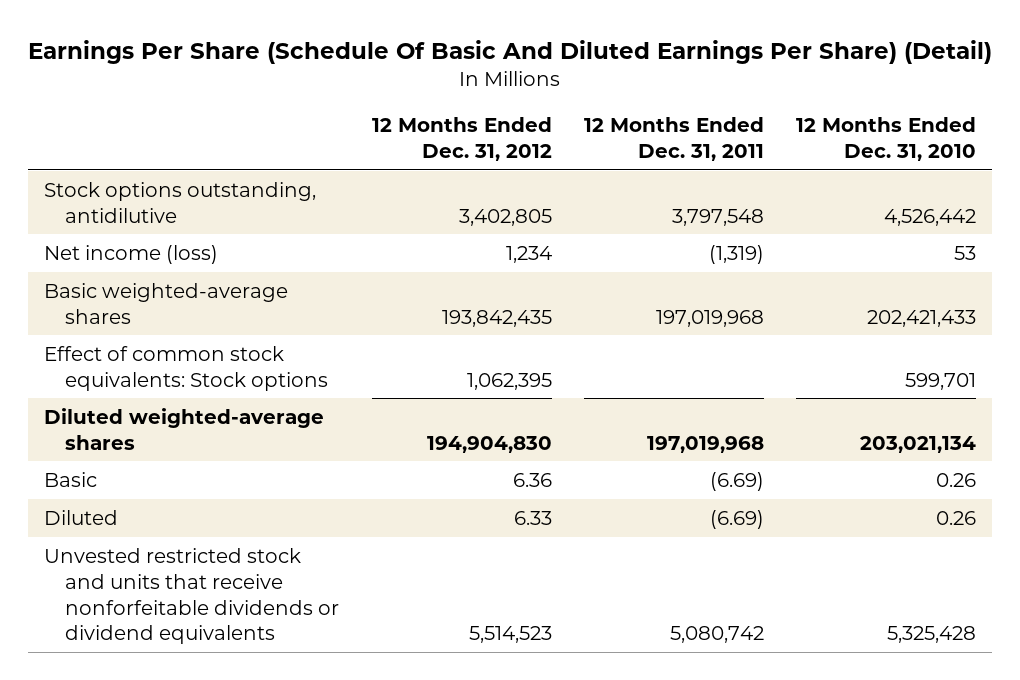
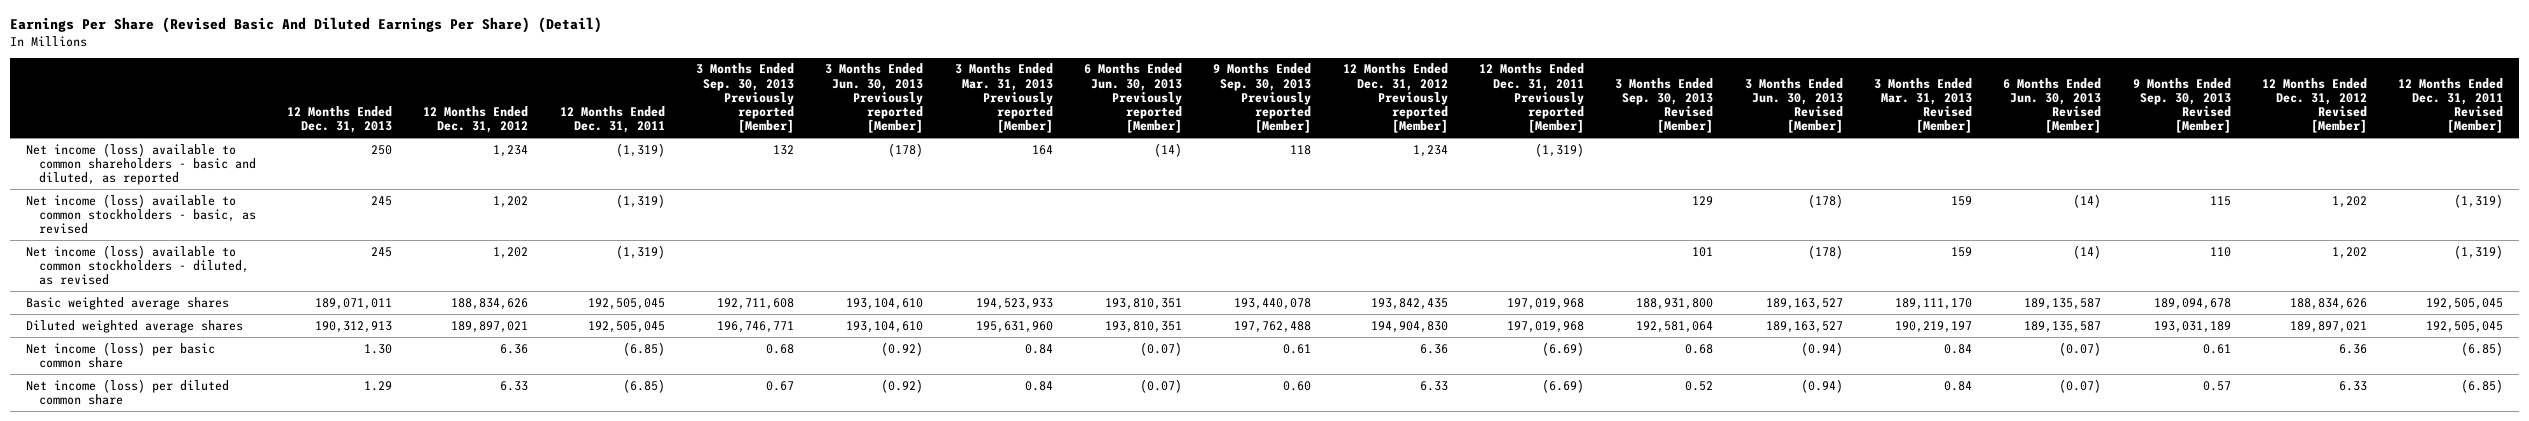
- Earnings Per Share (Schedule Of Basic And Diluted Earnings Per Share) (Detail)
+ Earnings Per Share (Revised Basic And Diluted Earnings Per Share) (Detail)
- | 12 Months Ended Dec. 31, 2012 | 12 Months Ended Dec. 31, 2011 | 12 Months Ended Dec. 31, 2010
+ | 12 Months Ended Dec. 31, 2013 | 12 Months Ended Dec. 31, 2012 | 12 Months Ended Dec. 31, 2011 | 3 Months Ended Sep. 30, 2013 Previously reported [Member] | 3 Months Ended Jun. 30, 2013 Previously reported [Member] | 3 Months Ended Mar. 31, 2013 Previously reported [Member] | 6 Months Ended Jun. 30, 2013 Previously reported [Member] | 9 Months Ended Sep. 30, 2013 Previously reported [Member] | 12 Months Ended Dec. 31, 2012 Previously reported [Member] | 12 Months Ended Dec. 31, 2011 Previously reported [Member] | 3 Months Ended Sep. 30, 2013 Revised [Member] | 3 Months Ended Jun. 30, 2013 Revised [Member] | 3 Months Ended Mar. 31, 2013 Revised [Member] | 6 Months Ended Jun. 30, 2013 Revised [Member] | 9 Months Ended Sep. 30, 2013 Revised [Member] | 12 Months Ended Dec. 31, 2012 Revised [Member] | 12 Months Ended Dec. 31, 2011 Revised [Member]
- Stock options outstanding, antidilutive | 3,402,805 | 3,797,548 | 4,526,442
- Net income (loss) | 1,234 | (1,319) | 53
- Basic weighted-average shares | 193,842,435 | 197,019,968 | 202,421,433
- Effect of common stock equivalents: Stock options | 1,062,395 | | 599,701
- Diluted weighted-average shares | 194,904,830 | 197,019,968 | 203,021,134
- Basic | 6.36 | (6.69) | 0.26
- Diluted | 6.33 | (6.69) | 0.26
- Unvested restricted stock and units that receive nonforfeitable dividends or dividend equivalents | 5,514,523 | 5,080,742 | 5,325,428
+ Net income (loss) available to common shareholders - basic and diluted, as reported | 250 | 1,234 | (1,319) | 132 | (178) | 164 | (14) | 118 | 1,234 | (1,319) | | | | | | |
+ Net income (loss) available to common stockholders - basic, as revised | 245 | 1,202 | (1,319) | | | | | | | | 129 | (178) | 159 | (14) | 115 | 1,202 | (1,319)
+ Net income (loss) available to common stockholders - diluted, as revised | 245 | 1,202 | (1,319) | | | | | | | | 101 | (178) | 159 | (14) | 110 | 1,202 | (1,319)
+ Basic weighted average shares | 189,071,011 | 188,834,626 | 192,505,045 | 192,711,608 | 193,104,610 | 194,523,933 | 193,810,351 | 193,440,078 | 193,842,435 | 197,019,968 | 188,931,800 | 189,163,527 | 189,111,170 | 189,135,587 | 189,094,678 | 188,834,626 | 192,505,045
+ Diluted weighted average shares | 190,312,913 | 189,897,021 | 192,505,045 | 196,746,771 | 193,104,610 | 195,631,960 | 193,810,351 | 197,762,488 | 194,904,830 | 197,019,968 | 192,581,064 | 189,163,527 | 190,219,197 | 189,135,587 | 193,031,189 | 189,897,021 | 192,505,045
+ Net income (loss) per basic common share | 1.30 | 6.36 | (6.85) | 0.68 | (0.92) | 0.84 | (0.07) | 0.61 | 6.36 | (6.69) | 0.68 | (0.94) | 0.84 | (0.07) | 0.61 | 6.36 | (6.85)
+ Net income (loss) per diluted common share | 1.29 | 6.33 | (6.85) | 0.67 | (0.92) | 0.84 | (0.07) | 0.60 | 6.33 | (6.69) | 0.52 | (0.94) | 0.84 | (0.07) | 0.57 | 6.33 | (6.85)

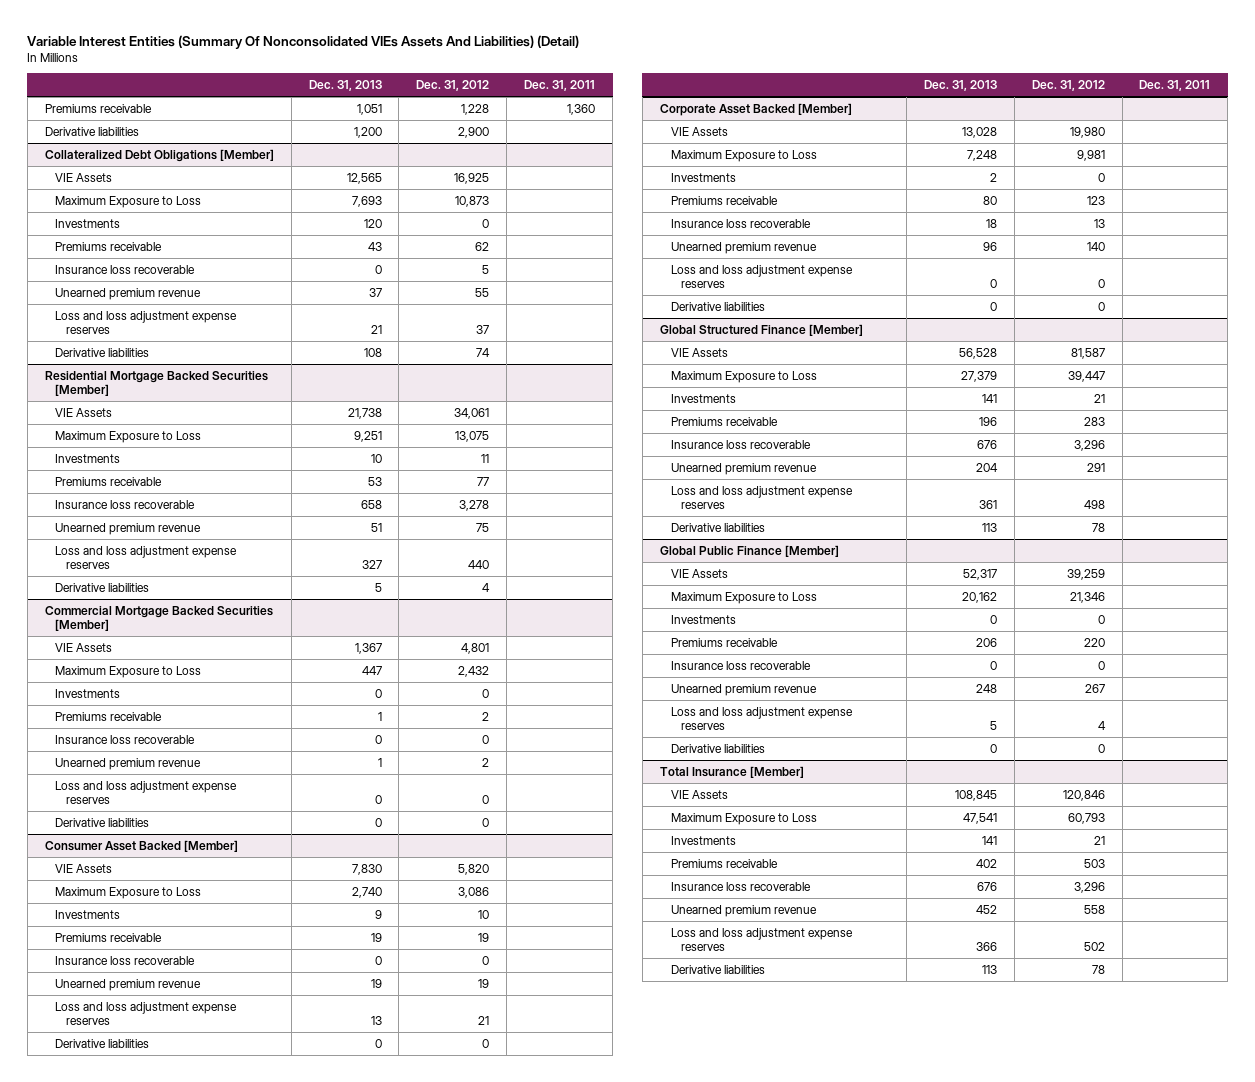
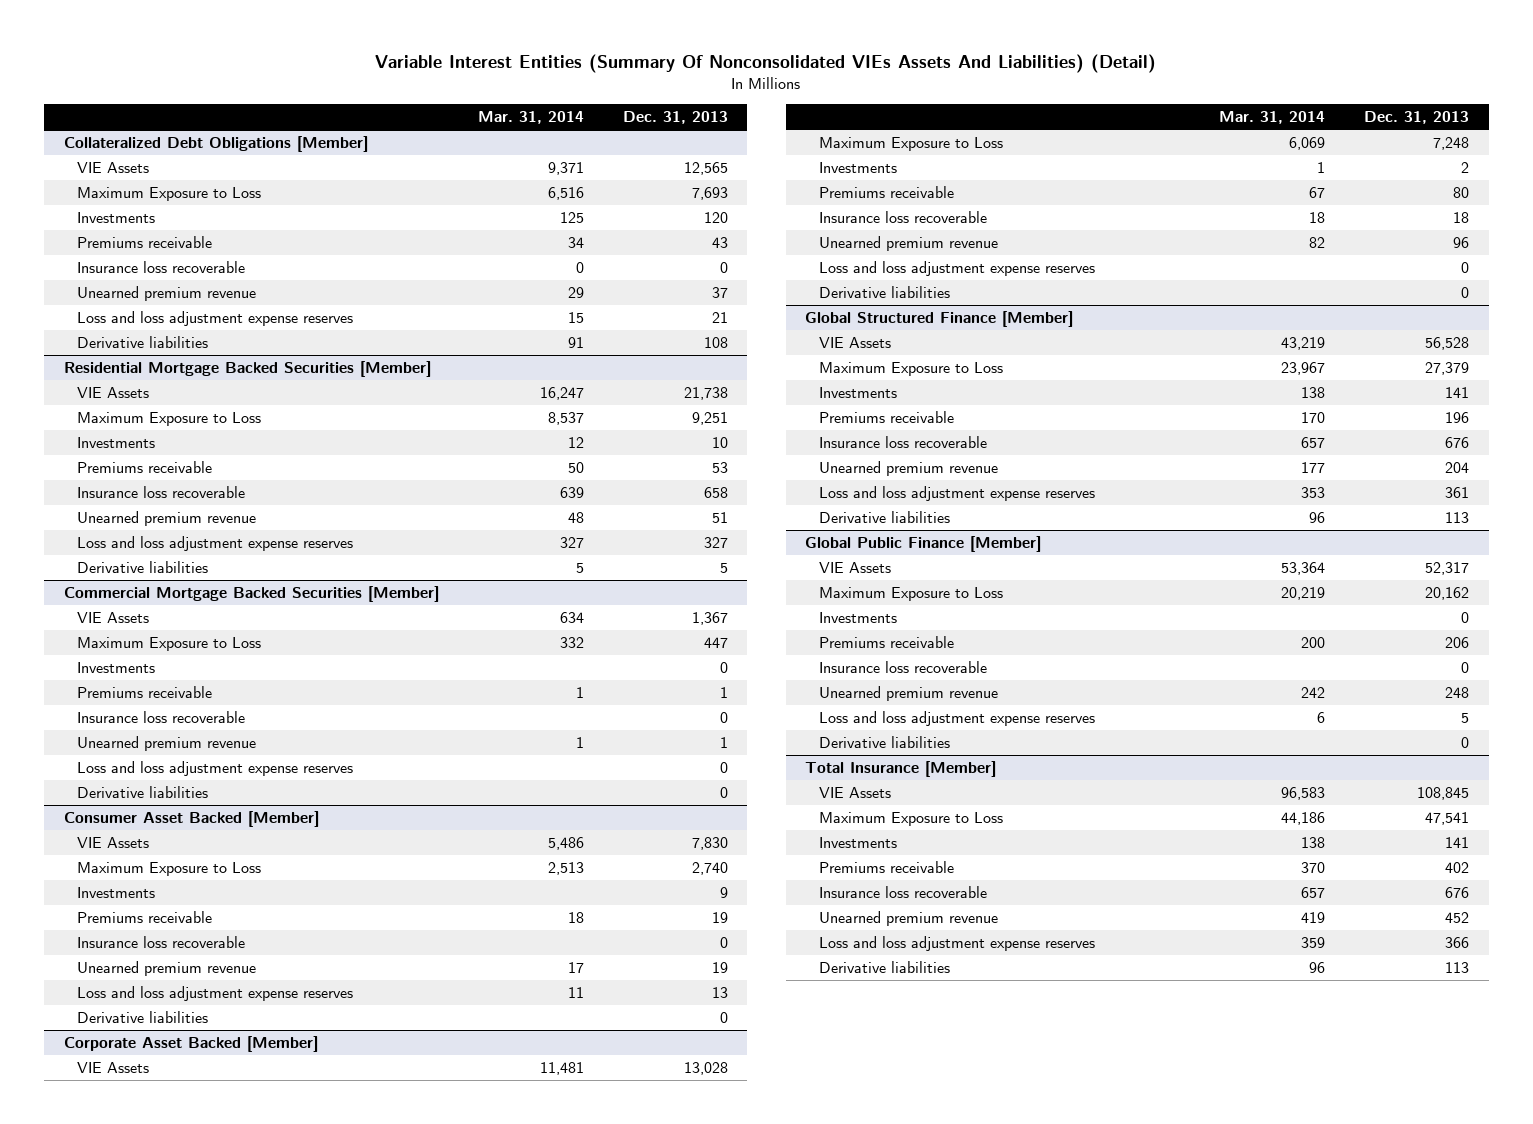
- | Dec. 31, 2013 | Dec. 31, 2012 | Dec. 31, 2011
+ | Mar. 31, 2014 | Dec. 31, 2013
- Premiums receivable | 1,051 | 1,228 | 1,360
- Derivative liabilities | 1,200 | 2,900 |

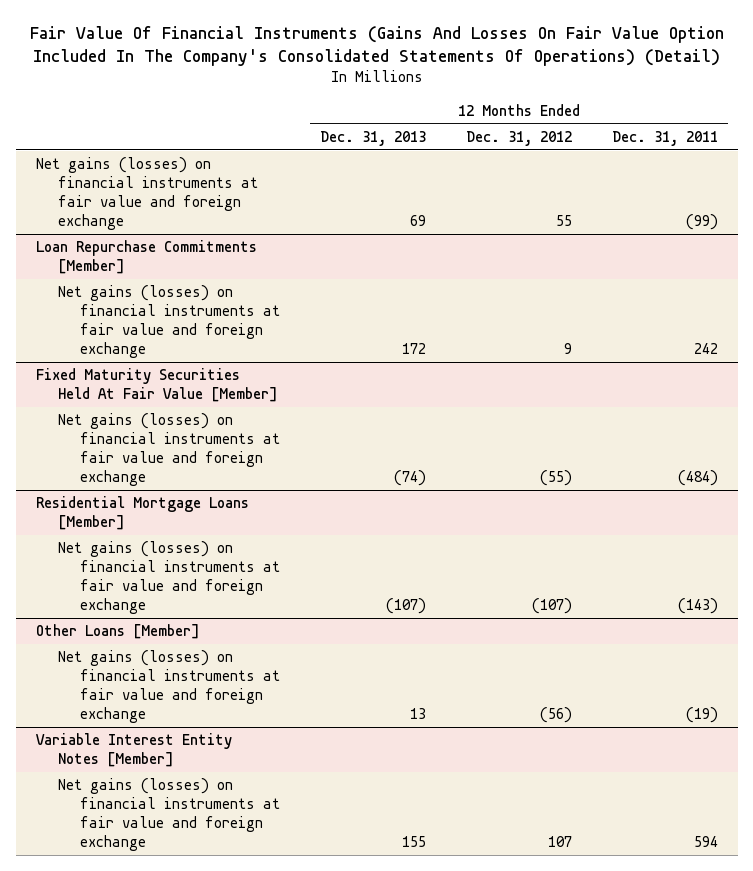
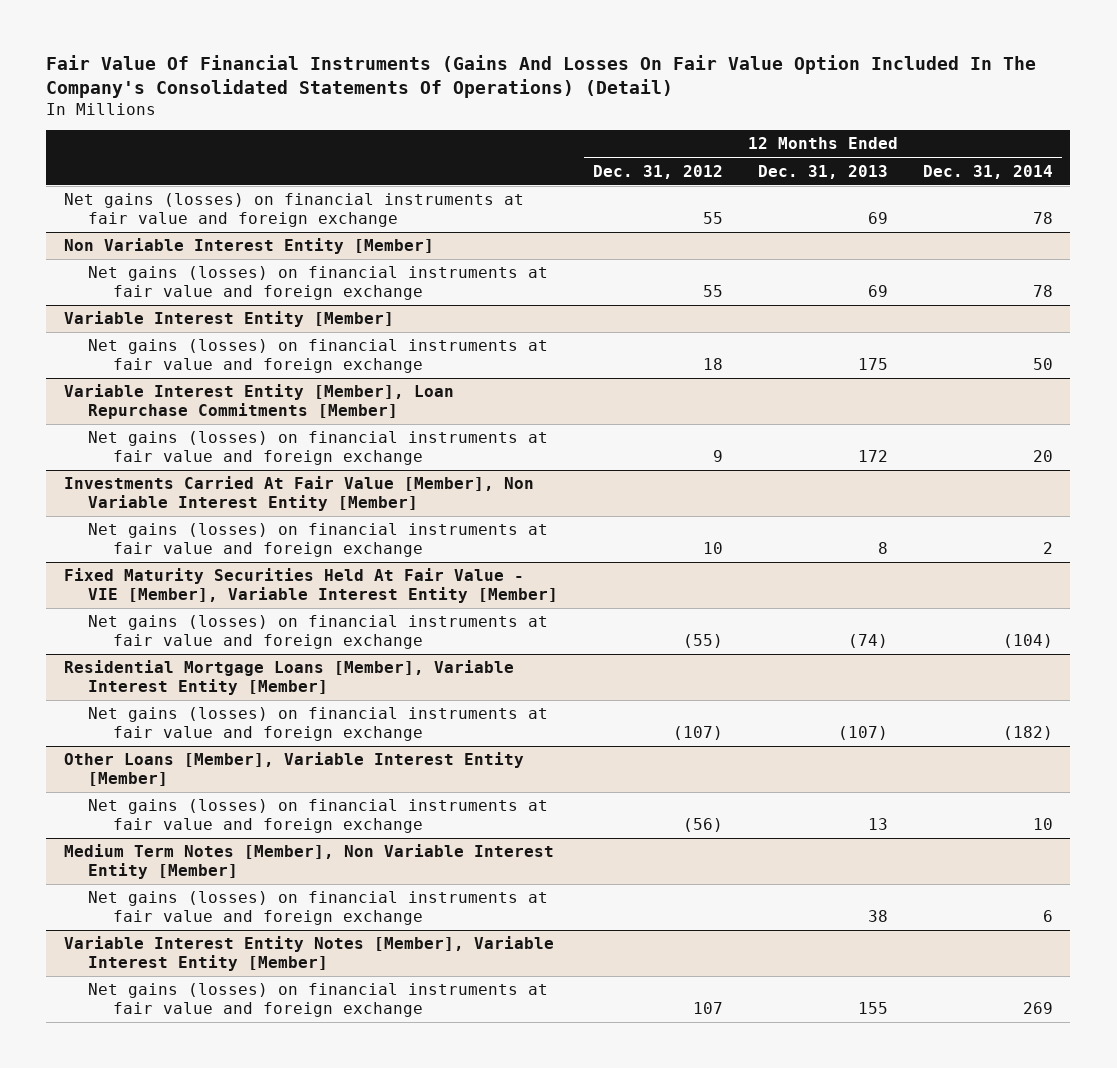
- | 12 Months Ended Dec. 31, 2013 | 12 Months Ended Dec. 31, 2012 | 12 Months Ended Dec. 31, 2011
+ | 12 Months Ended Dec. 31, 2012 | 12 Months Ended Dec. 31, 2013 | 12 Months Ended Dec. 31, 2014
- Loan Repurchase Commitments [Member]
+ Non Variable Interest Entity [Member]
+ Net gains (losses) on financial instruments at fair value and foreign exchange | 55 | 69 | 78
+ Variable Interest Entity [Member]
+ Net gains (losses) on financial instruments at fair value and foreign exchange | 18 | 175 | 50
+ Variable Interest Entity [Member], Loan Repurchase Commitments [Member]
- Fixed Maturity Securities Held At Fair Value [Member]
+ Investments Carried At Fair Value [Member], Non Variable Interest Entity [Member]
+ Net gains (losses) on financial instruments at fair value and foreign exchange | 10 | 8 | 2
+ Fixed Maturity Securities Held At Fair Value - VIE [Member], Variable Interest Entity [Member]
- Residential Mortgage Loans [Member]
+ Residential Mortgage Loans [Member], Variable Interest Entity [Member]
- Other Loans [Member]
+ Other Loans [Member], Variable Interest Entity [Member]
- Variable Interest Entity Notes [Member]
+ Medium Term Notes [Member], Non Variable Interest Entity [Member]
+ Net gains (losses) on financial instruments at fair value and foreign exchange | | 38 | 6
+ Variable Interest Entity Notes [Member], Variable Interest Entity [Member]

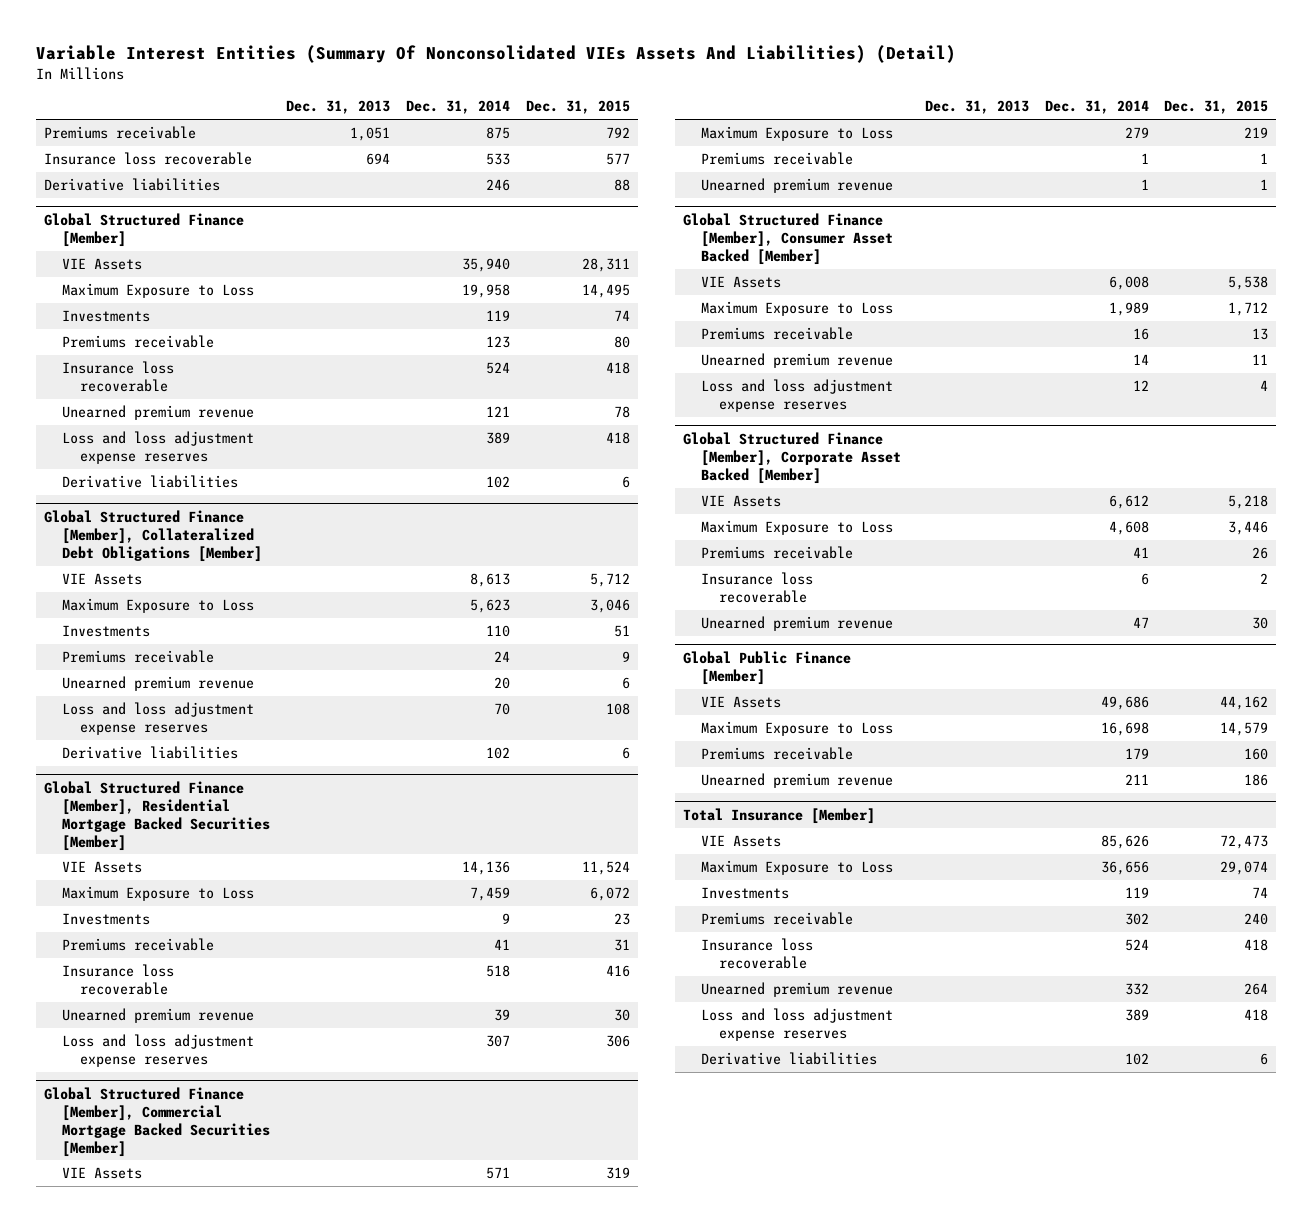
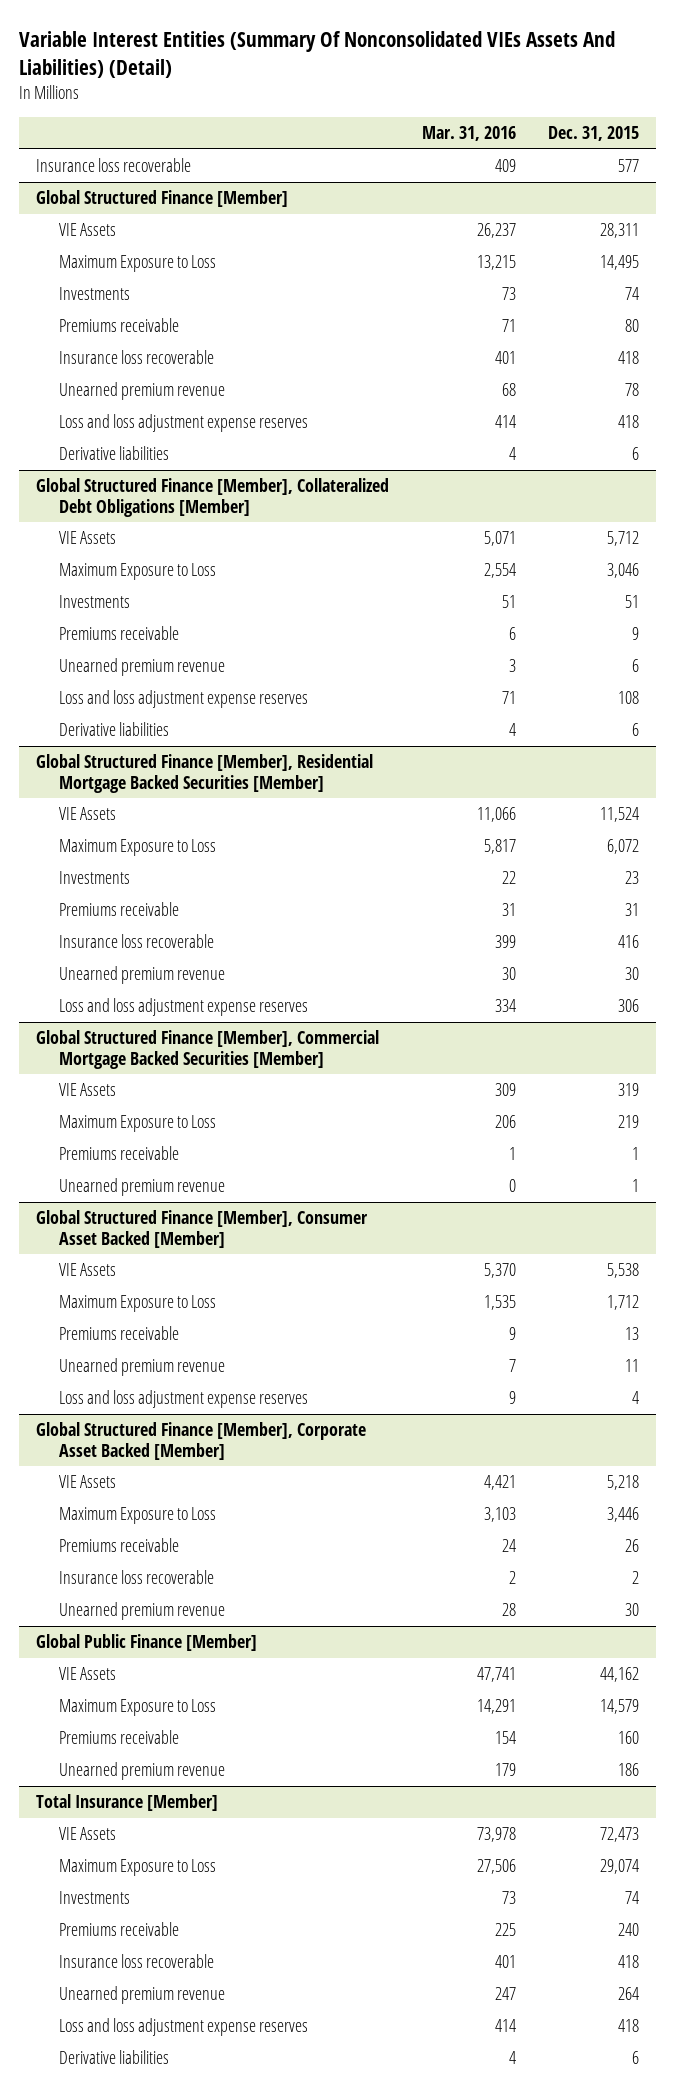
- | Dec. 31, 2013 | Dec. 31, 2014 | Dec. 31, 2015
+ | Mar. 31, 2016 | Dec. 31, 2015
- Premiums receivable | 1,051 | 875 | 792
- Derivative liabilities | | 246 | 88

